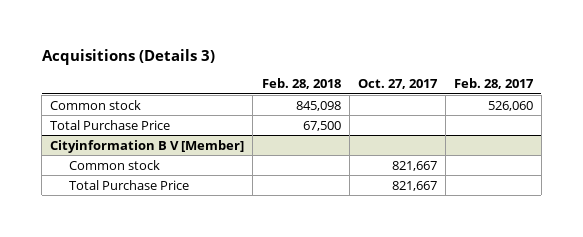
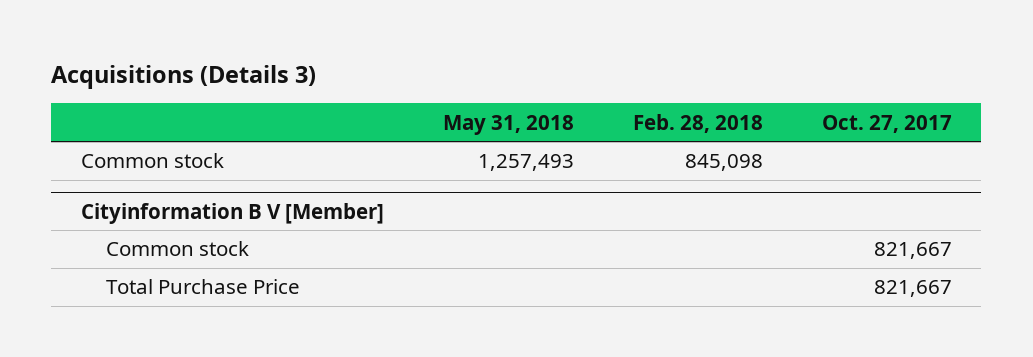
- | Feb. 28, 2018 | Oct. 27, 2017 | Feb. 28, 2017
+ | May 31, 2018 | Feb. 28, 2018 | Oct. 27, 2017
- Total Purchase Price | 67,500 | |

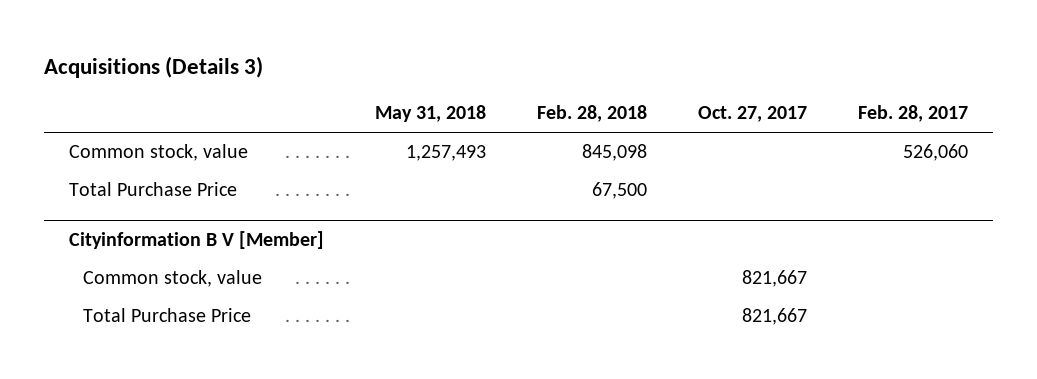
- | May 31, 2018 | Feb. 28, 2018 | Oct. 27, 2017
+ | May 31, 2018 | Feb. 28, 2018 | Oct. 27, 2017 | Feb. 28, 2017
- Common stock | 1,257,493 | 845,098 |
+ Common stock, value | 1,257,493 | 845,098 | | 526,060
+ Total Purchase Price | | 67,500 | |
@ Cityinformation B V [Member]
- Common stock | | | 821,667
+ Common stock, value | | | 821,667 |

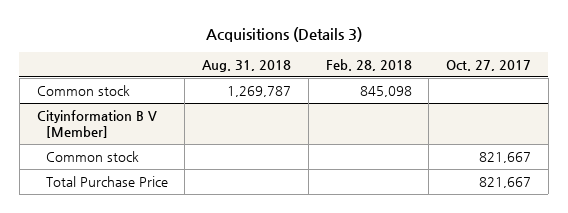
- | May 31, 2018 | Feb. 28, 2018 | Oct. 27, 2017 | Feb. 28, 2017
+ | Aug. 31, 2018 | Feb. 28, 2018 | Oct. 27, 2017
- Common stock, value | 1,257,493 | 845,098 | | 526,060
- Total Purchase Price | | 67,500 | |
+ Common stock | 1,269,787 | 845,098 |
@ Cityinformation B V [Member]
- Common stock, value | | | 821,667 |
+ Common stock | | | 821,667

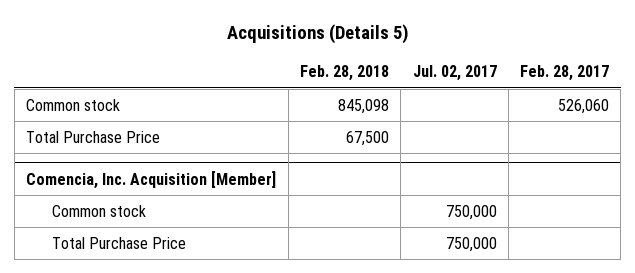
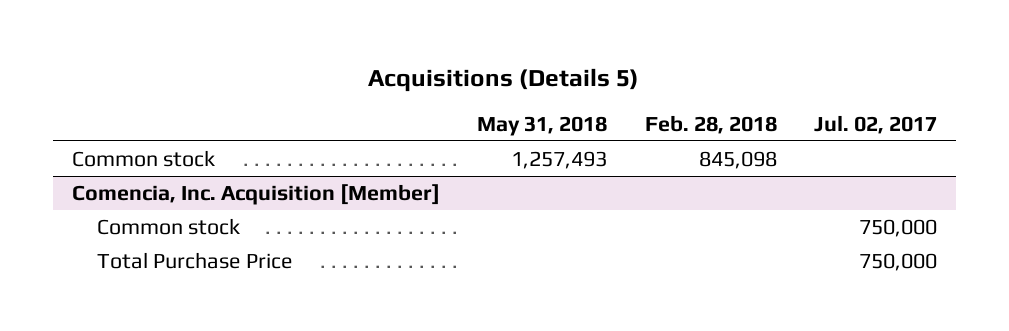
- | Feb. 28, 2018 | Jul. 02, 2017 | Feb. 28, 2017
+ | May 31, 2018 | Feb. 28, 2018 | Jul. 02, 2017
- Total Purchase Price | 67,500 | |

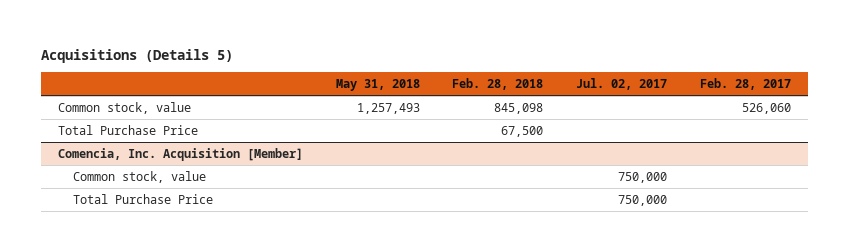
- | May 31, 2018 | Feb. 28, 2018 | Jul. 02, 2017
+ | May 31, 2018 | Feb. 28, 2018 | Jul. 02, 2017 | Feb. 28, 2017
- Common stock | 1,257,493 | 845,098 |
+ Common stock, value | 1,257,493 | 845,098 | | 526,060
+ Total Purchase Price | | 67,500 | |
@ Comencia, Inc. Acquisition [Member]
- Common stock | | | 750,000
+ Common stock, value | | | 750,000 |

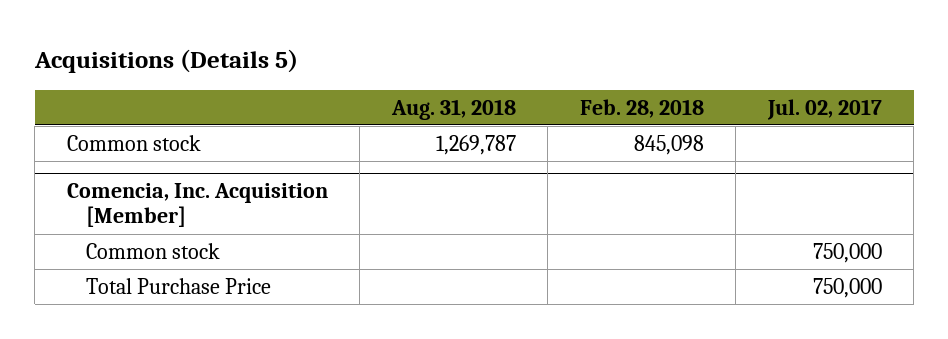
- | May 31, 2018 | Feb. 28, 2018 | Jul. 02, 2017 | Feb. 28, 2017
+ | Aug. 31, 2018 | Feb. 28, 2018 | Jul. 02, 2017
- Common stock, value | 1,257,493 | 845,098 | | 526,060
- Total Purchase Price | | 67,500 | |
+ Common stock | 1,269,787 | 845,098 |
@ Comencia, Inc. Acquisition [Member]
- Common stock, value | | | 750,000 |
+ Common stock | | | 750,000

